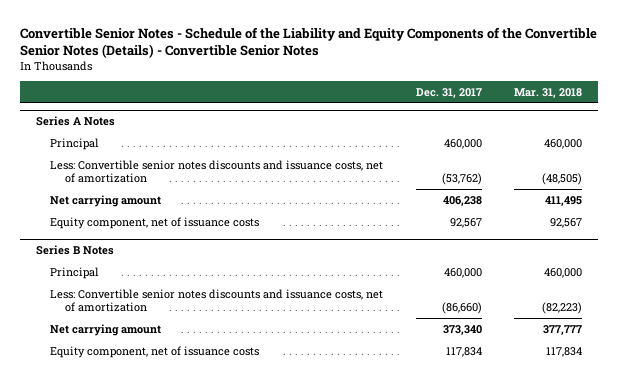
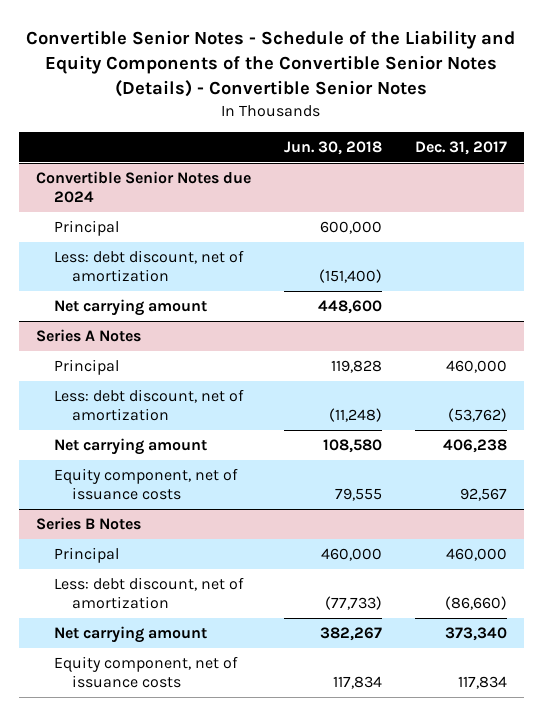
- | Dec. 31, 2017 | Mar. 31, 2018
+ | Jun. 30, 2018 | Dec. 31, 2017
+ Convertible Senior Notes due 2024
+ Principal | 600,000 |
+ Less: debt discount, net of amortization | (151,400) |
+ Net carrying amount | 448,600 |
@ Series A Notes
- Less: Convertible senior notes discounts and issuance costs, net of amortization | (53,762) | (48,505)
+ Less: debt discount, net of amortization | (11,248) | (53,762)
@ Series B Notes
- Less: Convertible senior notes discounts and issuance costs, net of amortization | (86,660) | (82,223)
+ Less: debt discount, net of amortization | (77,733) | (86,660)

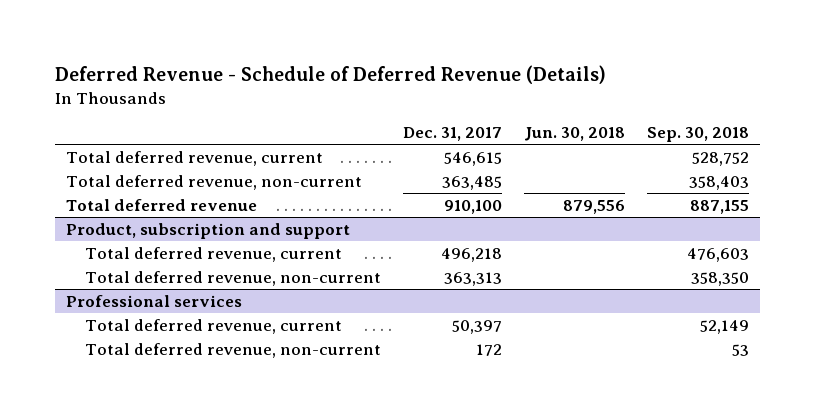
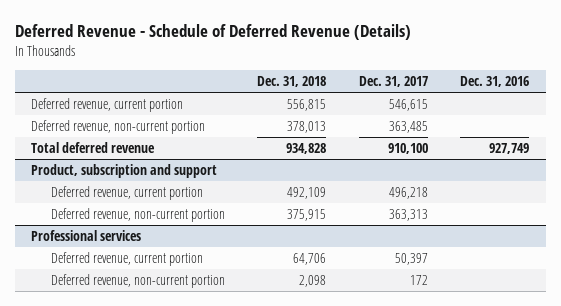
- | Dec. 31, 2017 | Jun. 30, 2018 | Sep. 30, 2018
+ | Dec. 31, 2018 | Dec. 31, 2017 | Dec. 31, 2016
- Total deferred revenue, current | 546,615 | | 528,752
- Total deferred revenue, non-current | 363,485 | | 358,403
+ Deferred revenue, current portion | 556,815 | 546,615 |
+ Deferred revenue, non-current portion | 378,013 | 363,485 |
@ Product, subscription and support
- Total deferred revenue, current | 496,218 | | 476,603
- Total deferred revenue, non-current | 363,313 | | 358,350
+ Deferred revenue, current portion | 492,109 | 496,218 |
+ Deferred revenue, non-current portion | 375,915 | 363,313 |
@ Professional services
- Total deferred revenue, current | 50,397 | | 52,149
- Total deferred revenue, non-current | 172 | | 53
+ Deferred revenue, current portion | 64,706 | 50,397 |
+ Deferred revenue, non-current portion | 2,098 | 172 |

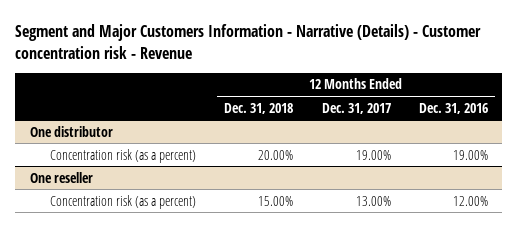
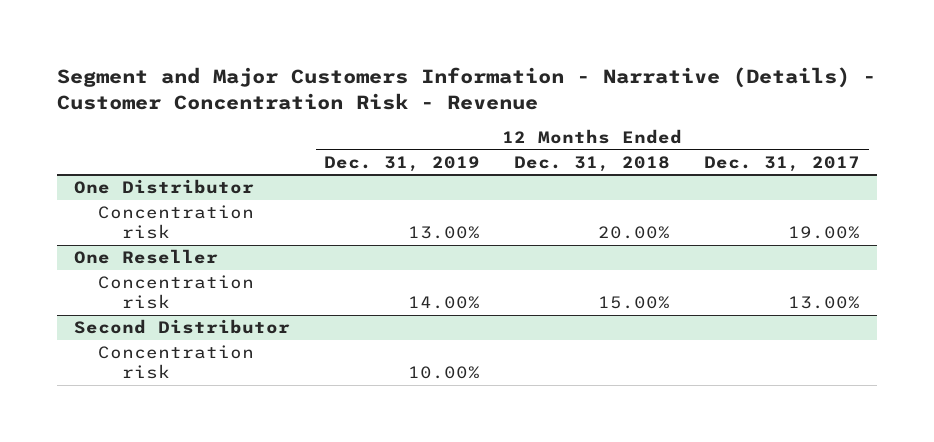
- Segment and Major Customers Information - Narrative (Details) - Customer concentration risk - Revenue
+ Segment and Major Customers Information - Narrative (Details) - Customer Concentration Risk - Revenue
- | 12 Months Ended Dec. 31, 2018 | 12 Months Ended Dec. 31, 2017 | 12 Months Ended Dec. 31, 2016
+ | 12 Months Ended Dec. 31, 2019 | 12 Months Ended Dec. 31, 2018 | 12 Months Ended Dec. 31, 2017
- One distributor
- Concentration risk (as a percent) | 20.00% | 19.00% | 19.00%
- One reseller
- Concentration risk (as a percent) | 15.00% | 13.00% | 12.00%
+ One Distributor
+ Concentration risk | 13.00% | 20.00% | 19.00%
+ One Reseller
+ Concentration risk | 14.00% | 15.00% | 13.00%
+ Second Distributor
+ Concentration risk | 10.00% | |

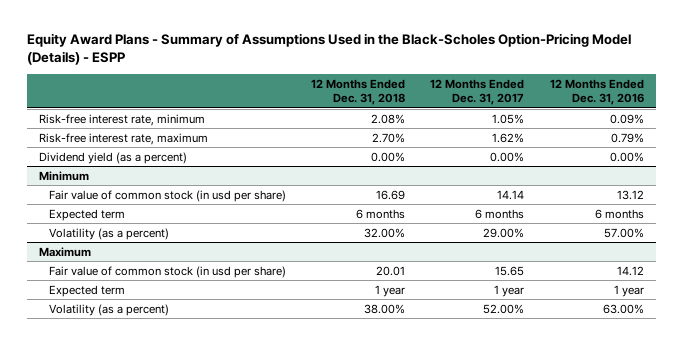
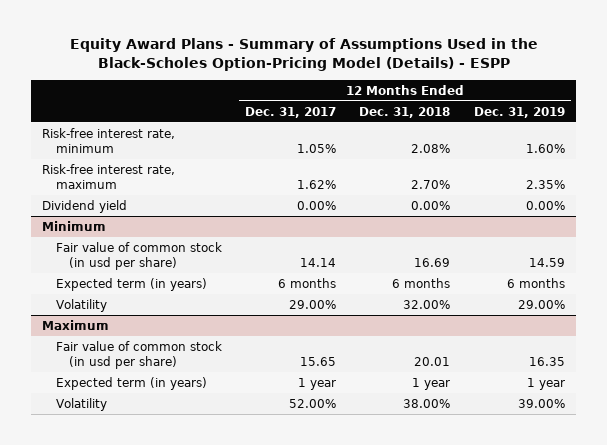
- | 12 Months Ended Dec. 31, 2018 | 12 Months Ended Dec. 31, 2017 | 12 Months Ended Dec. 31, 2016
+ | 12 Months Ended Dec. 31, 2017 | 12 Months Ended Dec. 31, 2018 | 12 Months Ended Dec. 31, 2019
- Dividend yield (as a percent) | 0.00% | 0.00% | 0.00%
+ Dividend yield | 0.00% | 0.00% | 0.00%
@ Minimum
- Expected term | 6 months | 6 months | 6 months
- Volatility (as a percent) | 32.00% | 29.00% | 57.00%
+ Expected term (in years) | 6 months | 6 months | 6 months
+ Volatility | 29.00% | 32.00% | 29.00%
@ Maximum
- Expected term | 1 year | 1 year | 1 year
- Volatility (as a percent) | 38.00% | 52.00% | 63.00%
+ Expected term (in years) | 1 year | 1 year | 1 year
+ Volatility | 52.00% | 38.00% | 39.00%

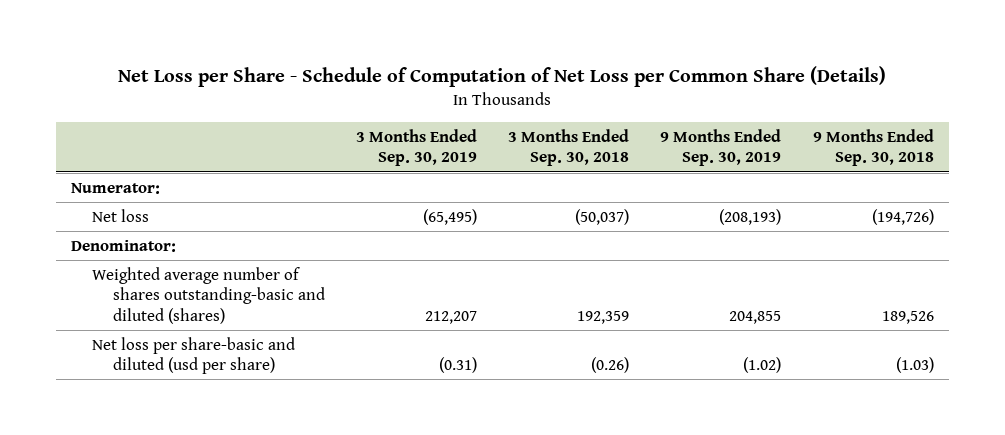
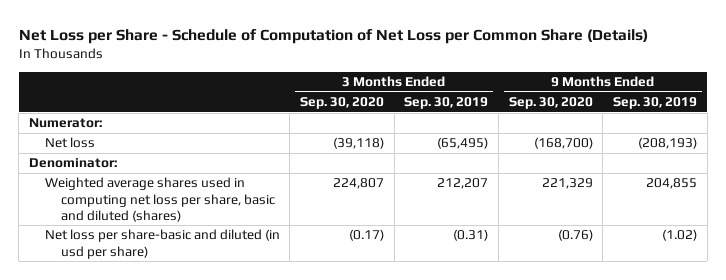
- | 3 Months Ended Sep. 30, 2019 | 3 Months Ended Sep. 30, 2018 | 9 Months Ended Sep. 30, 2019 | 9 Months Ended Sep. 30, 2018
+ | 3 Months Ended Sep. 30, 2020 | 3 Months Ended Sep. 30, 2019 | 9 Months Ended Sep. 30, 2020 | 9 Months Ended Sep. 30, 2019
- Weighted average number of shares outstanding-basic and diluted (shares) | 212,207 | 192,359 | 204,855 | 189,526
- Net loss per share-basic and diluted (usd per share) | (0.31) | (0.26) | (1.02) | (1.03)
+ Weighted average shares used in computing net loss per share, basic and diluted (shares) | 224,807 | 212,207 | 221,329 | 204,855
+ Net loss per share-basic and diluted (in usd per share) | (0.17) | (0.31) | (0.76) | (1.02)

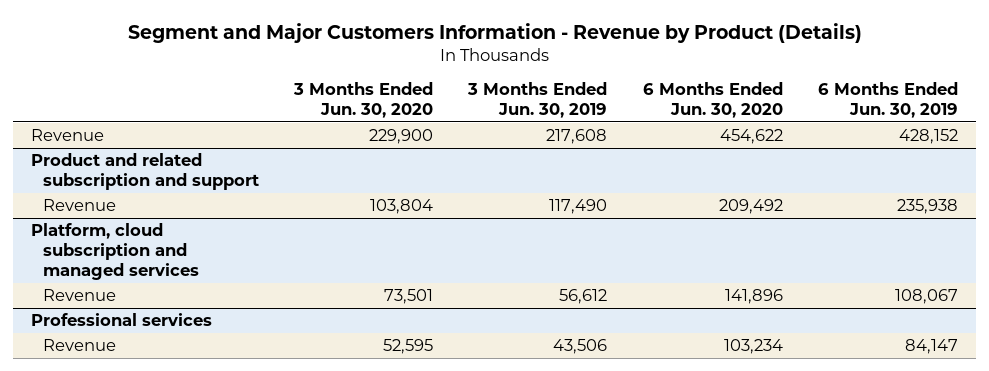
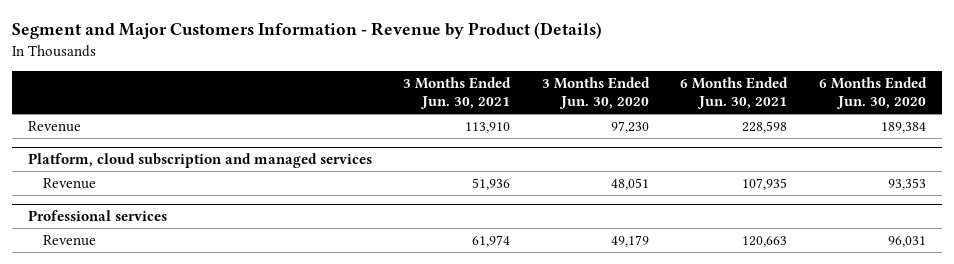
- | 3 Months Ended Jun. 30, 2020 | 3 Months Ended Jun. 30, 2019 | 6 Months Ended Jun. 30, 2020 | 6 Months Ended Jun. 30, 2019
+ | 3 Months Ended Jun. 30, 2021 | 3 Months Ended Jun. 30, 2020 | 6 Months Ended Jun. 30, 2021 | 6 Months Ended Jun. 30, 2020
- Revenue | 229,900 | 217,608 | 454,622 | 428,152
- Product and related subscription and support
- Revenue | 103,804 | 117,490 | 209,492 | 235,938
+ Revenue | 113,910 | 97,230 | 228,598 | 189,384
@ Platform, cloud subscription and managed services
- Revenue | 73,501 | 56,612 | 141,896 | 108,067
+ Revenue | 51,936 | 48,051 | 107,935 | 93,353
@ Professional services
- Revenue | 52,595 | 43,506 | 103,234 | 84,147
+ Revenue | 61,974 | 49,179 | 120,663 | 96,031

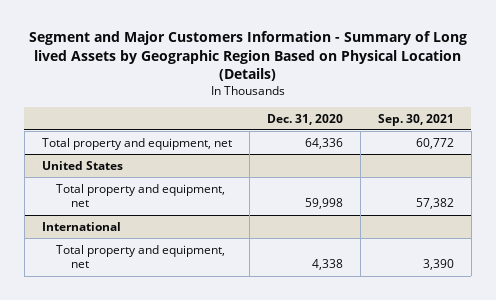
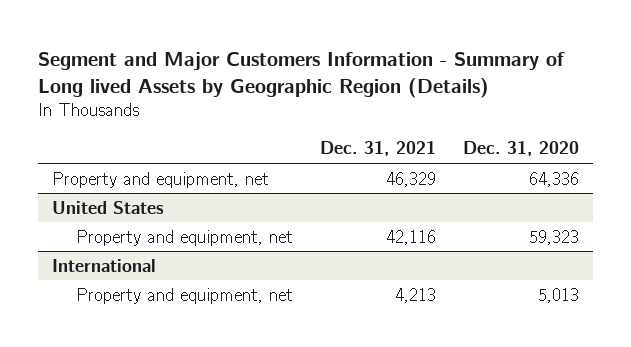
- Segment and Major Customers Information - Summary of Long lived Assets by Geographic Region Based on Physical Location (Details)
+ Segment and Major Customers Information - Summary of Long lived Assets by Geographic Region (Details)
- | Dec. 31, 2020 | Sep. 30, 2021
+ | Dec. 31, 2021 | Dec. 31, 2020
- Total property and equipment, net | 64,336 | 60,772
+ Property and equipment, net | 46,329 | 64,336
@ United States
- Total property and equipment, net | 59,998 | 57,382
+ Property and equipment, net | 42,116 | 59,323
@ International
- Total property and equipment, net | 4,338 | 3,390
+ Property and equipment, net | 4,213 | 5,013

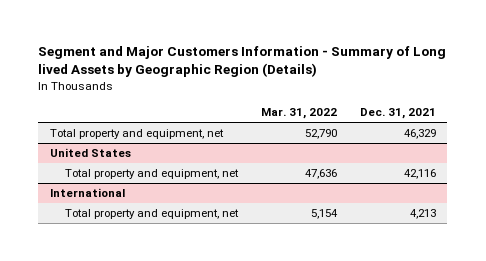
- | Dec. 31, 2021 | Dec. 31, 2020
+ | Mar. 31, 2022 | Dec. 31, 2021
- Property and equipment, net | 46,329 | 64,336
+ Total property and equipment, net | 52,790 | 46,329
@ United States
- Property and equipment, net | 42,116 | 59,323
+ Total property and equipment, net | 47,636 | 42,116
@ International
- Property and equipment, net | 4,213 | 5,013
+ Total property and equipment, net | 5,154 | 4,213

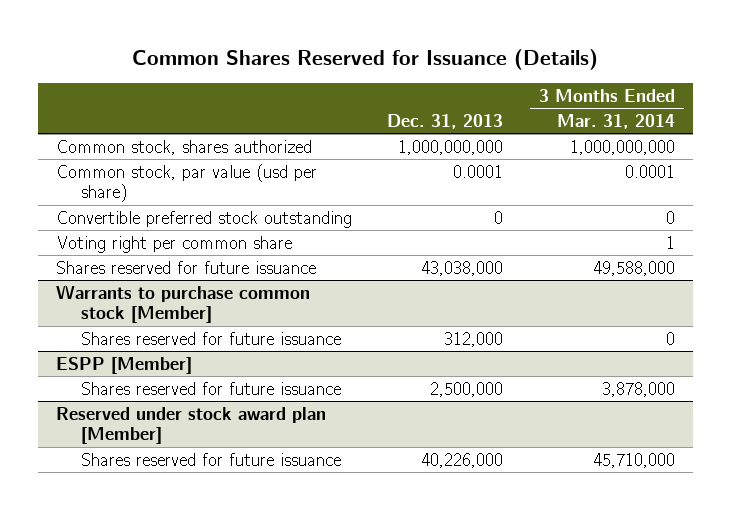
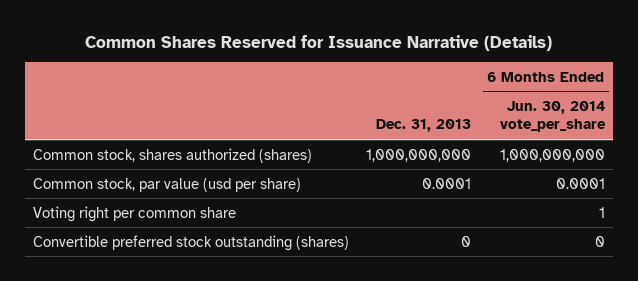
- Common Shares Reserved for Issuance (Details)
+ Common Shares Reserved for Issuance Narrative (Details)
- | Dec. 31, 2013 | 3 Months Ended Mar. 31, 2014
+ | Dec. 31, 2013 | 6 Months Ended Jun. 30, 2014 vote_per_share
- Common stock, shares authorized | 1,000,000,000 | 1,000,000,000
+ Common stock, shares authorized (shares) | 1,000,000,000 | 1,000,000,000
- Convertible preferred stock outstanding | 0 | 0
- Shares reserved for future issuance | 43,038,000 | 49,588,000
- Warrants to purchase common stock [Member]
- Shares reserved for future issuance | 312,000 | 0
- ESPP [Member]
- Shares reserved for future issuance | 2,500,000 | 3,878,000
- Reserved under stock award plan [Member]
- Shares reserved for future issuance | 40,226,000 | 45,710,000
+ Convertible preferred stock outstanding (shares) | 0 | 0

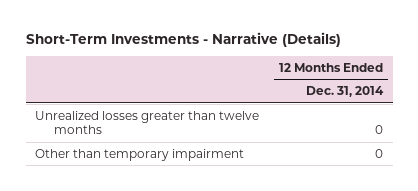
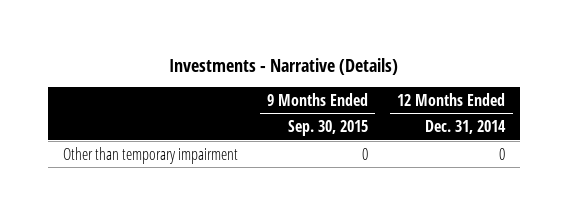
- Short-Term Investments - Narrative (Details)
+ Investments - Narrative (Details)
- | 12 Months Ended Dec. 31, 2014
+ | 9 Months Ended Sep. 30, 2015 | 12 Months Ended Dec. 31, 2014
- Unrealized losses greater than twelve months | 0

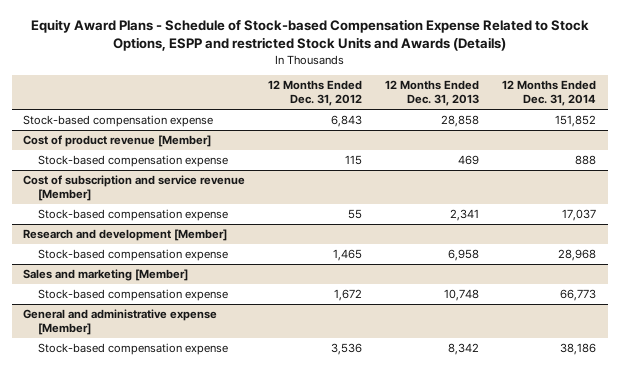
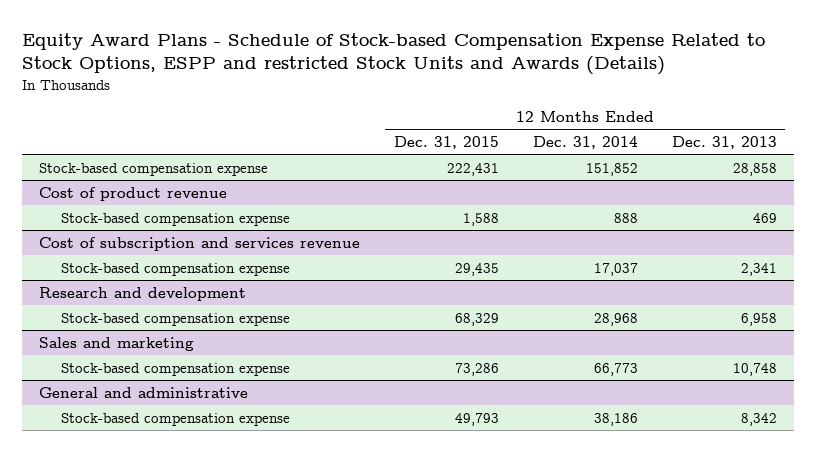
- | 12 Months Ended Dec. 31, 2012 | 12 Months Ended Dec. 31, 2013 | 12 Months Ended Dec. 31, 2014
+ | 12 Months Ended Dec. 31, 2015 | 12 Months Ended Dec. 31, 2014 | 12 Months Ended Dec. 31, 2013
- Cost of product revenue [Member]
+ Cost of product revenue
- Cost of subscription and service revenue [Member]
+ Cost of subscription and services revenue
- Research and development [Member]
+ Research and development
- Sales and marketing [Member]
+ Sales and marketing
- General and administrative expense [Member]
+ General and administrative

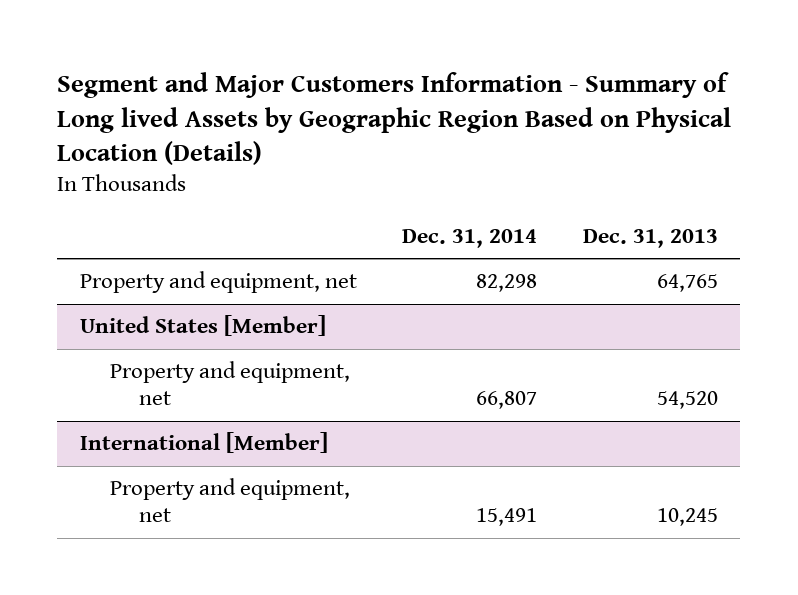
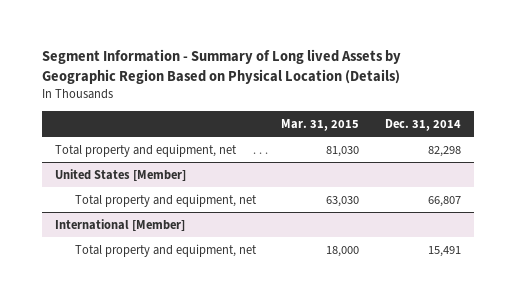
- Segment and Major Customers Information - Summary of Long lived Assets by Geographic Region Based on Physical Location (Details)
+ Segment Information - Summary of Long lived Assets by Geographic Region Based on Physical Location (Details)
- | Dec. 31, 2014 | Dec. 31, 2013
+ | Mar. 31, 2015 | Dec. 31, 2014
- Property and equipment, net | 82,298 | 64,765
+ Total property and equipment, net | 81,030 | 82,298
@ United States [Member]
- Property and equipment, net | 66,807 | 54,520
+ Total property and equipment, net | 63,030 | 66,807
@ International [Member]
- Property and equipment, net | 15,491 | 10,245
+ Total property and equipment, net | 18,000 | 15,491

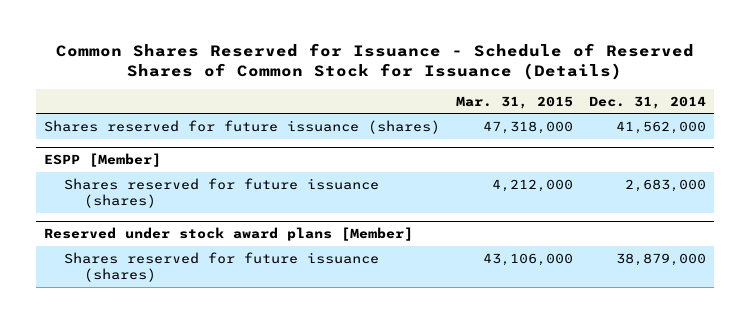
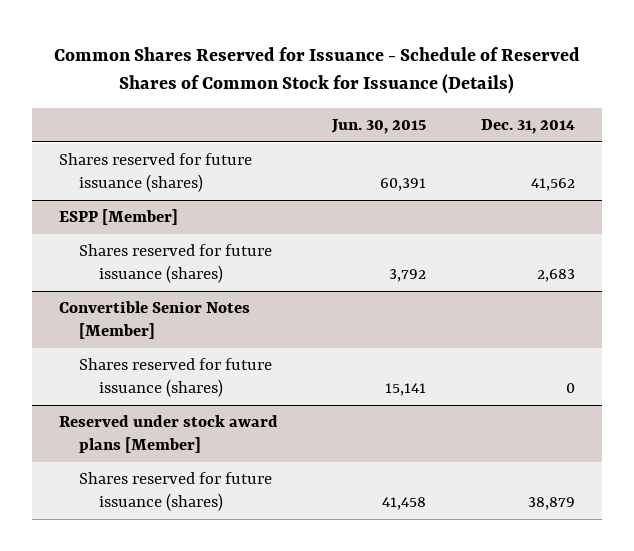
- | Mar. 31, 2015 | Dec. 31, 2014
+ | Jun. 30, 2015 | Dec. 31, 2014
- Shares reserved for future issuance (shares) | 47,318,000 | 41,562,000
+ Shares reserved for future issuance (shares) | 60,391 | 41,562
@ ESPP [Member]
- Shares reserved for future issuance (shares) | 4,212,000 | 2,683,000
+ Shares reserved for future issuance (shares) | 3,792 | 2,683
+ Convertible Senior Notes [Member]
+ Shares reserved for future issuance (shares) | 15,141 | 0
@ Reserved under stock award plans [Member]
- Shares reserved for future issuance (shares) | 43,106,000 | 38,879,000
+ Shares reserved for future issuance (shares) | 41,458 | 38,879

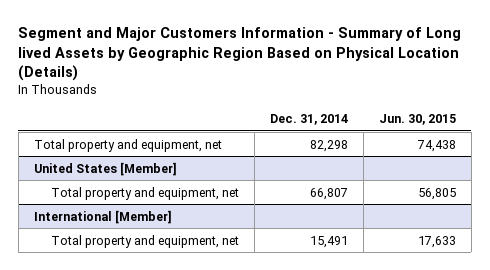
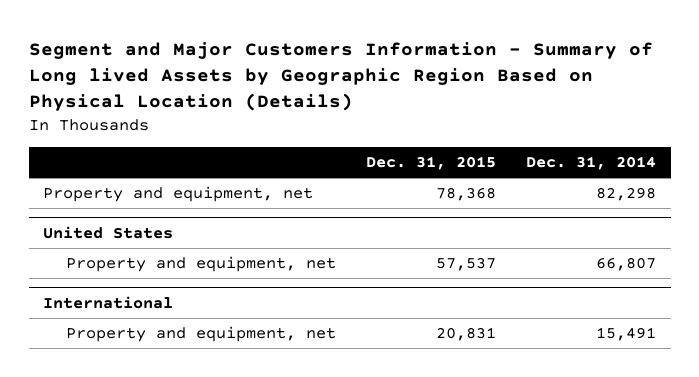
- | Dec. 31, 2014 | Jun. 30, 2015
+ | Dec. 31, 2015 | Dec. 31, 2014
- Total property and equipment, net | 82,298 | 74,438
- United States [Member]
- Total property and equipment, net | 66,807 | 56,805
- International [Member]
- Total property and equipment, net | 15,491 | 17,633
+ Property and equipment, net | 78,368 | 82,298
+ United States
+ Property and equipment, net | 57,537 | 66,807
+ International
+ Property and equipment, net | 20,831 | 15,491

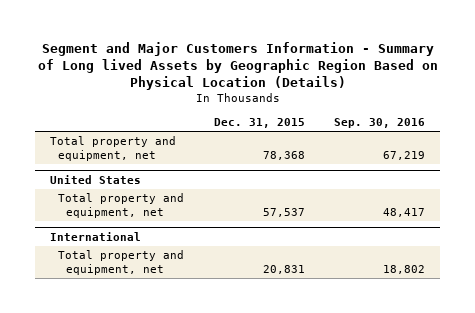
- | Dec. 31, 2015 | Dec. 31, 2014
+ | Dec. 31, 2015 | Sep. 30, 2016
- Property and equipment, net | 78,368 | 82,298
+ Total property and equipment, net | 78,368 | 67,219
@ United States
- Property and equipment, net | 57,537 | 66,807
+ Total property and equipment, net | 57,537 | 48,417
@ International
- Property and equipment, net | 20,831 | 15,491
+ Total property and equipment, net | 20,831 | 18,802

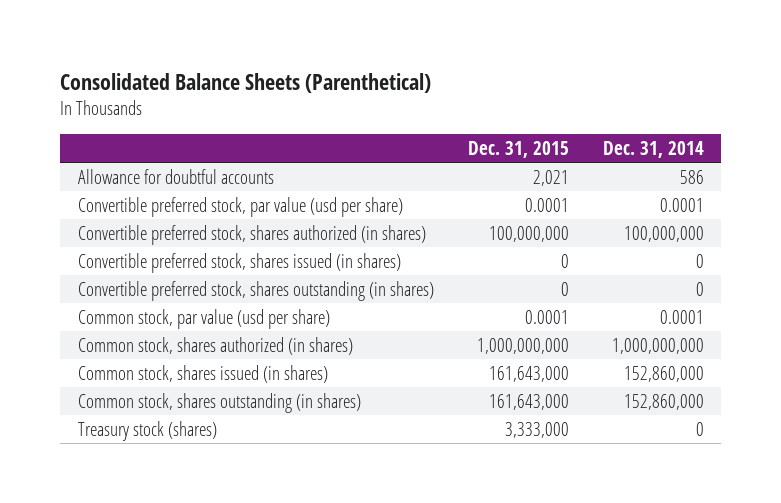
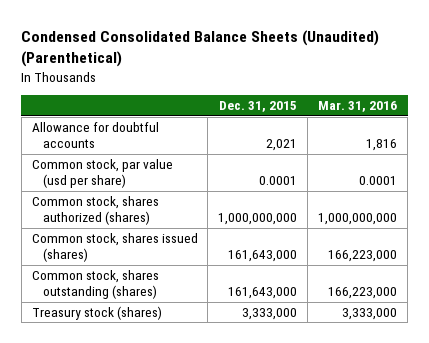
- Consolidated Balance Sheets (Parenthetical)
+ Condensed Consolidated Balance Sheets (Unaudited) (Parenthetical)
- | Dec. 31, 2015 | Dec. 31, 2014
+ | Dec. 31, 2015 | Mar. 31, 2016
- Convertible preferred stock, par value (usd per share) | 0.0001 | 0.0001
- Convertible preferred stock, shares authorized (in shares) | 100,000,000 | 100,000,000
- Convertible preferred stock, shares issued (in shares) | 0 | 0
- Convertible preferred stock, shares outstanding (in shares) | 0 | 0
- Common stock, shares authorized (in shares) | 1,000,000,000 | 1,000,000,000
- Common stock, shares issued (in shares) | 161,643,000 | 152,860,000
- Common stock, shares outstanding (in shares) | 161,643,000 | 152,860,000
+ Common stock, shares authorized (shares) | 1,000,000,000 | 1,000,000,000
+ Common stock, shares issued (shares) | 161,643,000 | 166,223,000
+ Common stock, shares outstanding (shares) | 161,643,000 | 166,223,000

